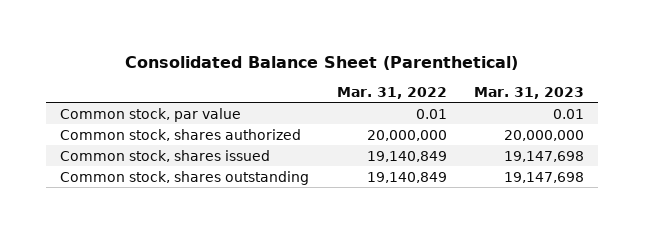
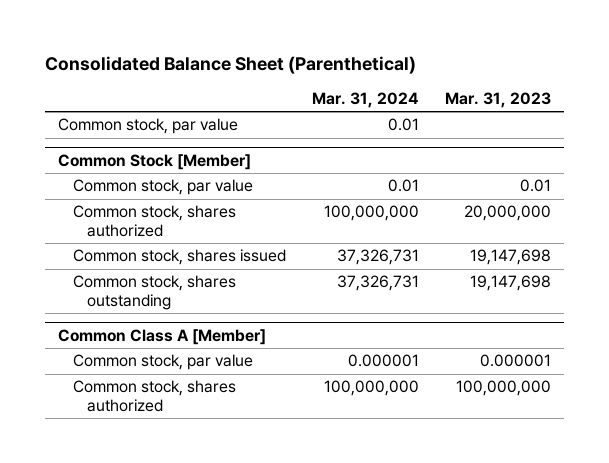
- | Mar. 31, 2022 | Mar. 31, 2023
+ | Mar. 31, 2024 | Mar. 31, 2023
+ Common stock, par value | 0.01 |
+ Common Stock [Member]
+ Common Class A [Member]
+ Common stock, par value | 0.000001 | 0.000001
+ Common stock, shares authorized | 100,000,000 | 100,000,000

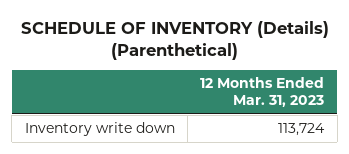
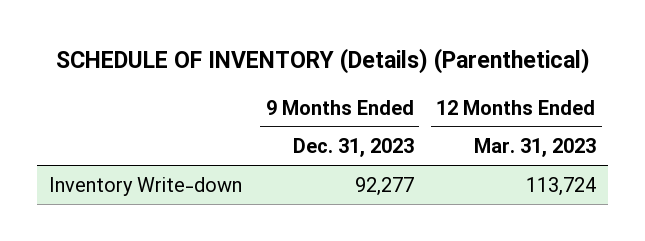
- | 12 Months Ended Mar. 31, 2023
+ | 9 Months Ended Dec. 31, 2023 | 12 Months Ended Mar. 31, 2023
- Inventory write down | 113,724
+ Inventory Write-down | 92,277 | 113,724

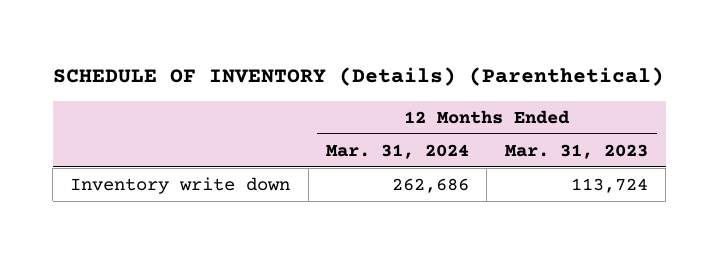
- | 9 Months Ended Dec. 31, 2023 | 12 Months Ended Mar. 31, 2023
+ | 12 Months Ended Mar. 31, 2024 | 12 Months Ended Mar. 31, 2023
- Inventory Write-down | 92,277 | 113,724
+ Inventory write down | 262,686 | 113,724

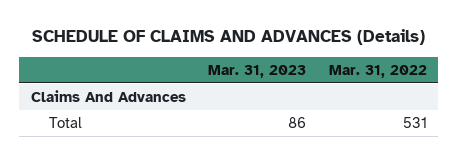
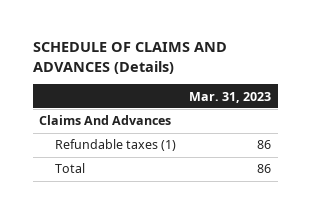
- | Mar. 31, 2023 | Mar. 31, 2022
+ | Mar. 31, 2023
+ Refundable taxes (1) | 86

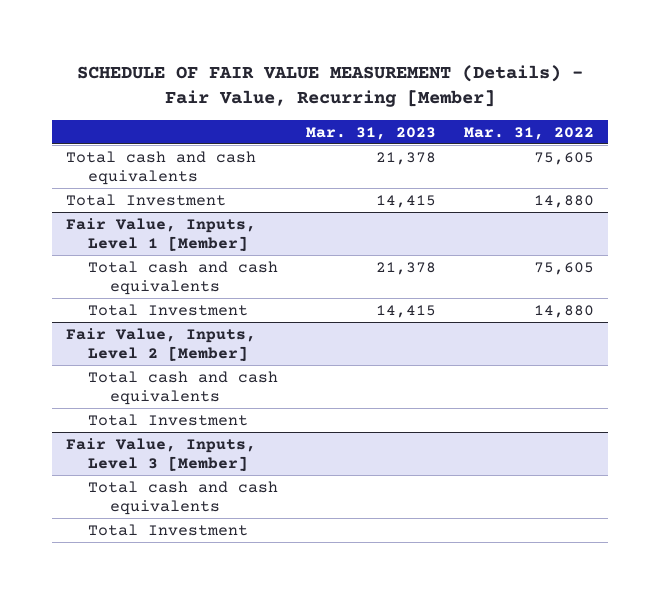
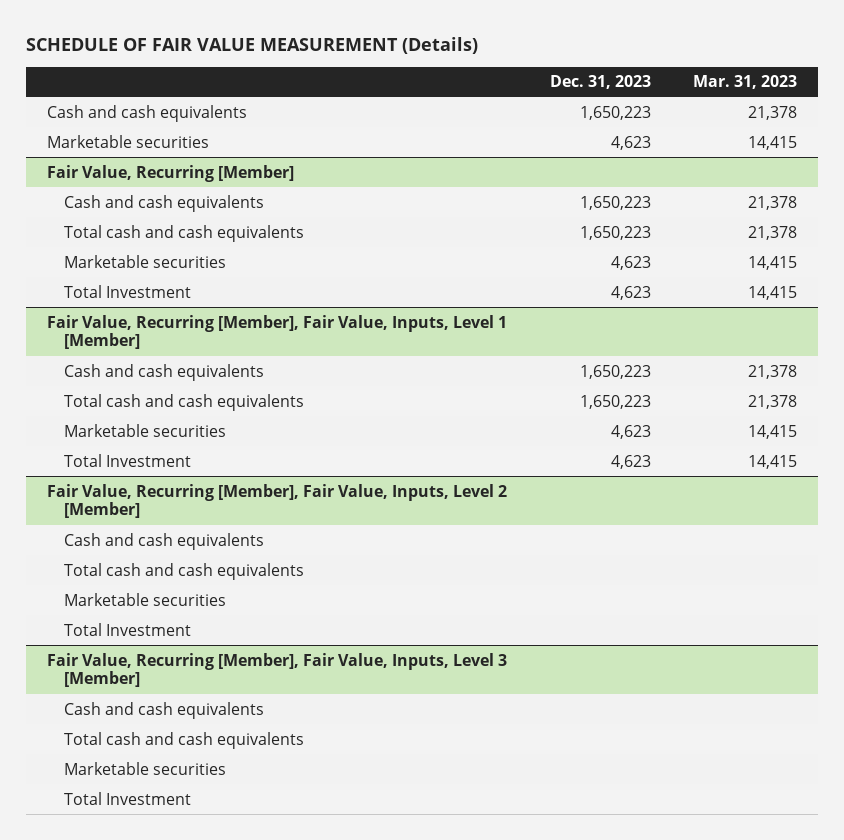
- SCHEDULE OF FAIR VALUE MEASUREMENT (Details) - Fair Value, Recurring [Member]
+ SCHEDULE OF FAIR VALUE MEASUREMENT (Details)
- | Mar. 31, 2023 | Mar. 31, 2022
+ | Dec. 31, 2023 | Mar. 31, 2023
+ Cash and cash equivalents | 1,650,223 | 21,378
+ Marketable securities | 4,623 | 14,415
+ Fair Value, Recurring [Member]
+ Cash and cash equivalents | 1,650,223 | 21,378
+ Marketable securities | 4,623 | 14,415
- Fair Value, Inputs, Level 1 [Member]
+ Fair Value, Recurring [Member], Fair Value, Inputs, Level 1 [Member]
+ Cash and cash equivalents | 1,650,223 | 21,378
+ Marketable securities | 4,623 | 14,415
- Fair Value, Inputs, Level 2 [Member]
+ Fair Value, Recurring [Member], Fair Value, Inputs, Level 2 [Member]
+ Cash and cash equivalents
+ Marketable securities
- Fair Value, Inputs, Level 3 [Member]
+ Fair Value, Recurring [Member], Fair Value, Inputs, Level 3 [Member]
+ Cash and cash equivalents
+ Marketable securities

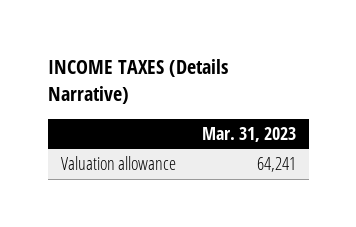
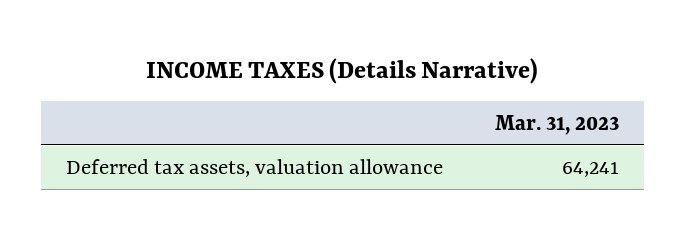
- Valuation allowance | 64,241
+ Deferred tax assets, valuation allowance | 64,241

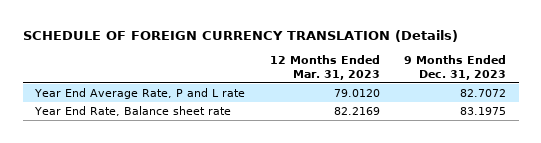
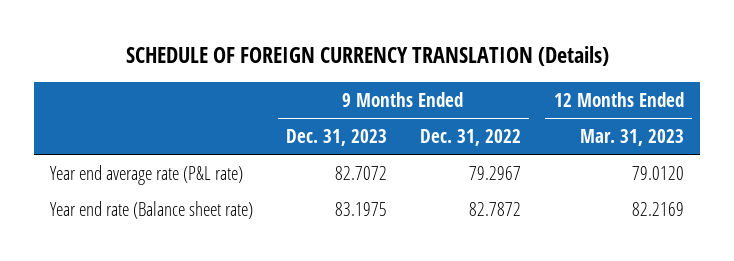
- | 12 Months Ended Mar. 31, 2023 | 9 Months Ended Dec. 31, 2023
+ | 9 Months Ended Dec. 31, 2023 | 9 Months Ended Dec. 31, 2022 | 12 Months Ended Mar. 31, 2023
- Year End Average Rate, P and L rate | 79.0120 | 82.7072
- Year End Rate, Balance sheet rate | 82.2169 | 83.1975
+ Year end average rate (P&L rate) | 82.7072 | 79.2967 | 79.0120
+ Year end rate (Balance sheet rate) | 83.1975 | 82.7872 | 82.2169

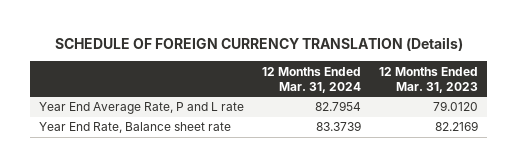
- | 9 Months Ended Dec. 31, 2023 | 9 Months Ended Dec. 31, 2022 | 12 Months Ended Mar. 31, 2023
+ | 12 Months Ended Mar. 31, 2024 | 12 Months Ended Mar. 31, 2023
- Year end average rate (P&L rate) | 82.7072 | 79.2967 | 79.0120
- Year end rate (Balance sheet rate) | 83.1975 | 82.7872 | 82.2169
+ Year End Average Rate, P and L rate | 82.7954 | 79.0120
+ Year End Rate, Balance sheet rate | 83.3739 | 82.2169

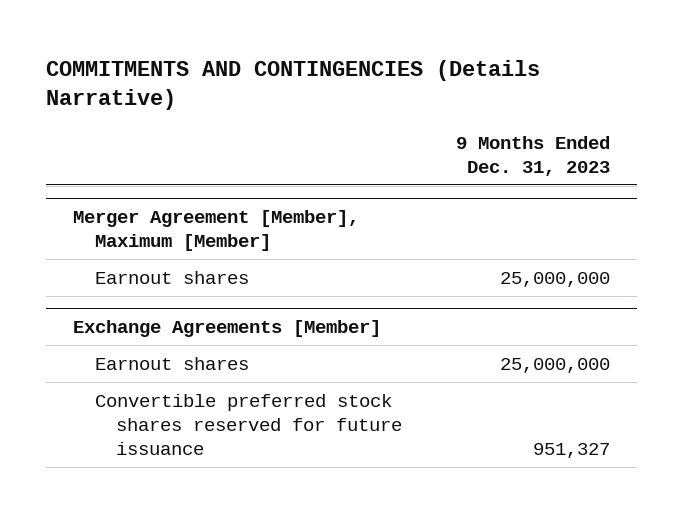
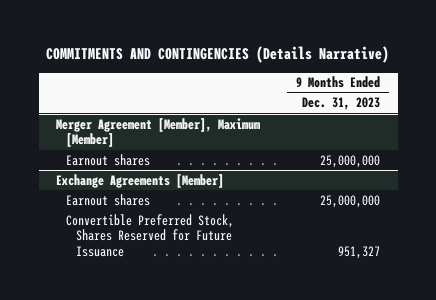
@ Exchange Agreements [Member]
- Convertible preferred stock shares reserved for future issuance | 951,327
+ Convertible Preferred Stock, Shares Reserved for Future Issuance | 951,327

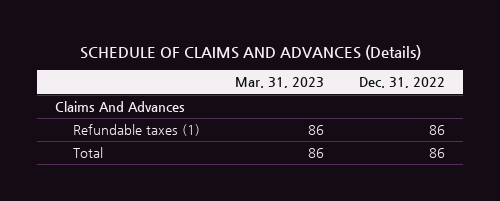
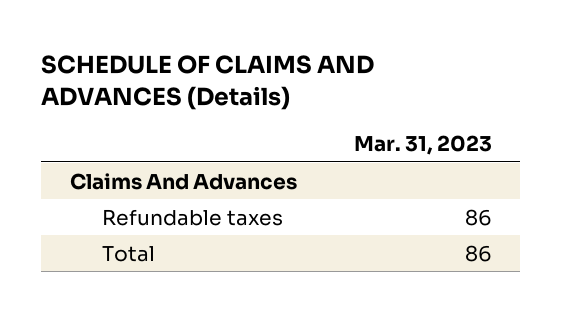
- | Mar. 31, 2023 | Dec. 31, 2022
+ | Mar. 31, 2023
- Refundable taxes (1) | 86 | 86
+ Refundable taxes | 86

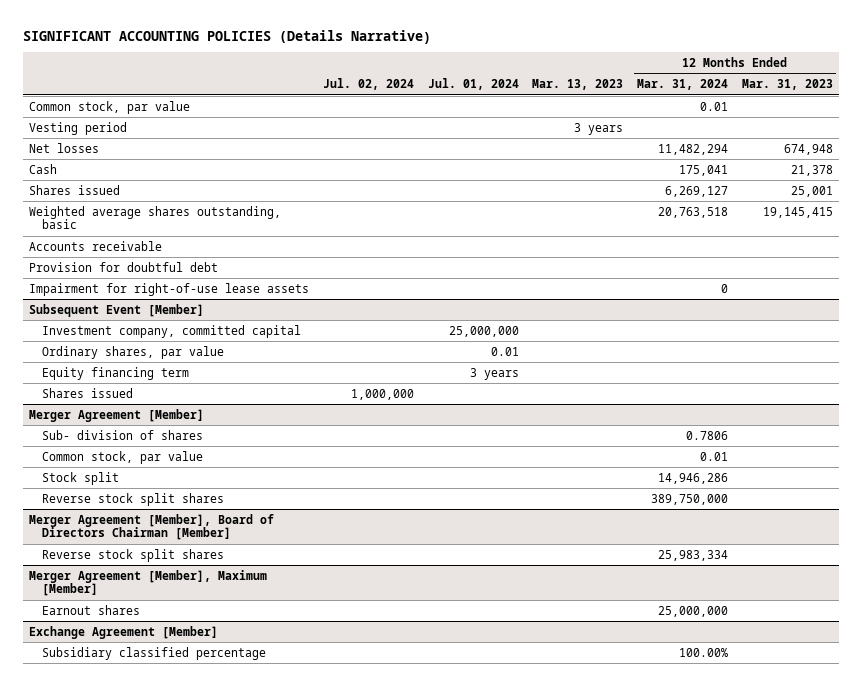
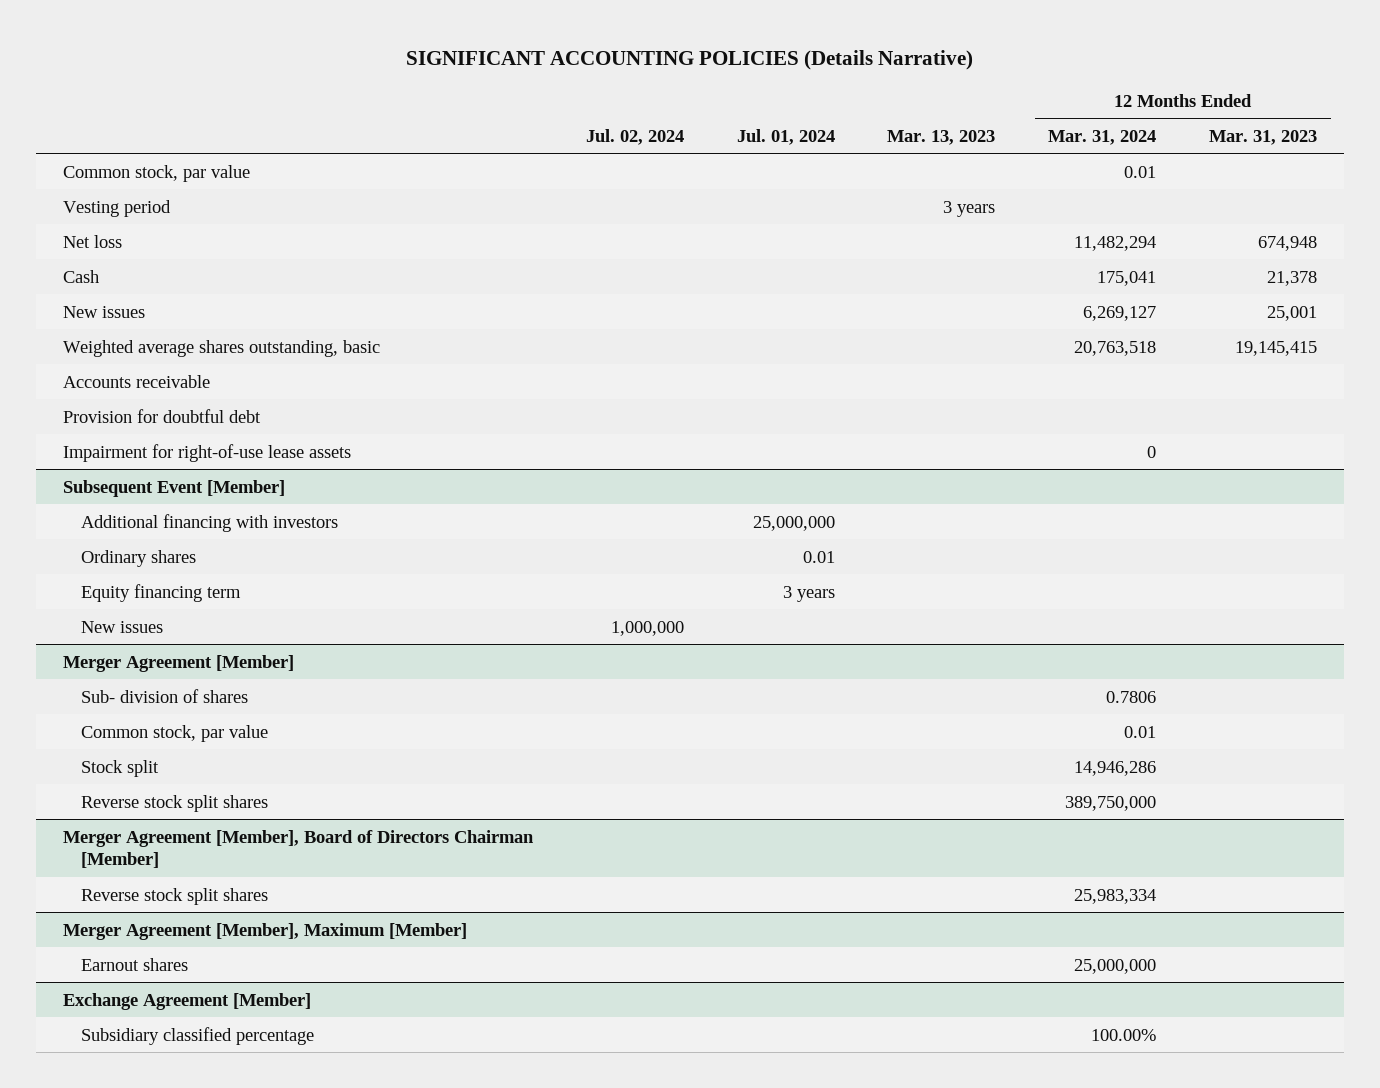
- Net losses | | | | 11,482,294 | 674,948
+ Net loss | | | | 11,482,294 | 674,948
- Shares issued | | | | 6,269,127 | 25,001
+ New issues | | | | 6,269,127 | 25,001
@ Subsequent Event [Member]
- Investment company, committed capital | | 25,000,000 | | |
- Ordinary shares, par value | | 0.01 | | |
+ Additional financing with investors | | 25,000,000 | | |
+ Ordinary shares | | 0.01 | | |
- Shares issued | 1,000,000 | | | |
+ New issues | 1,000,000 | | | |

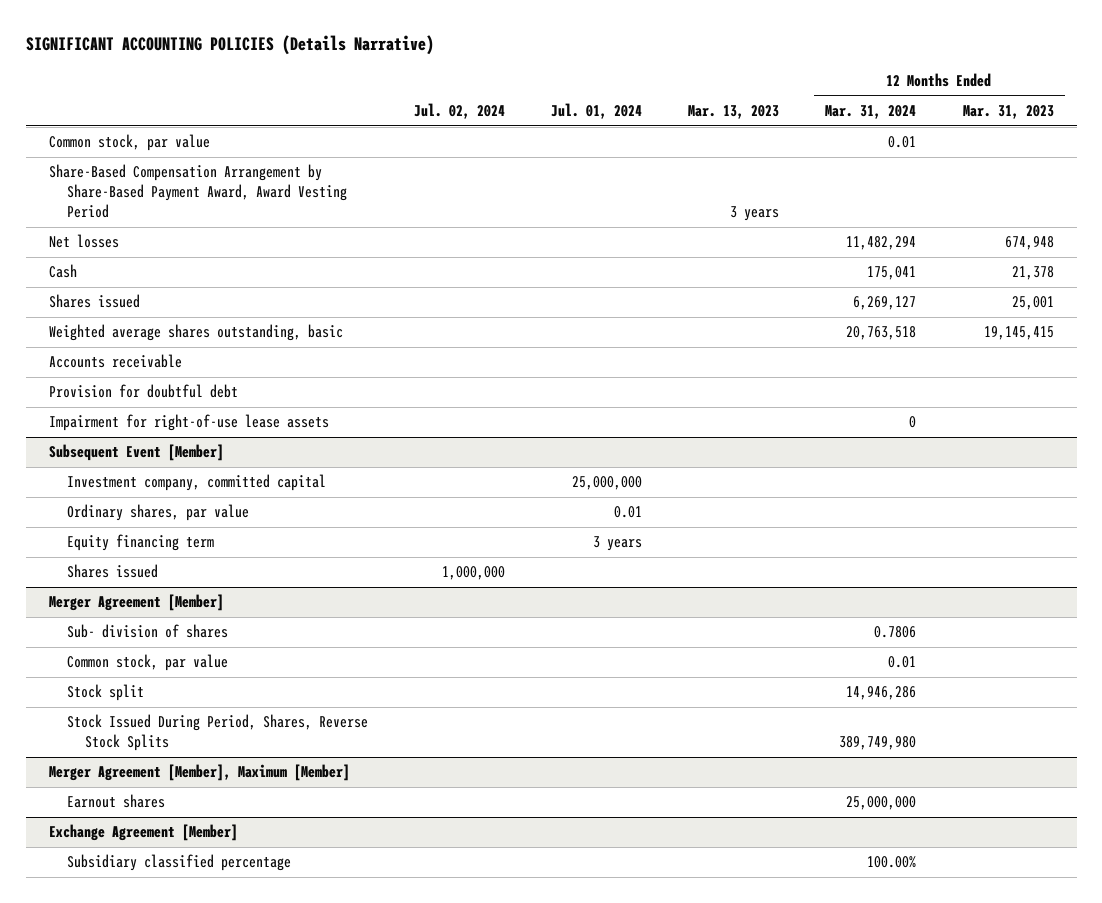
- Vesting period | | | 3 years | |
- Net loss | | | | 11,482,294 | 674,948
+ Share-Based Compensation Arrangement by Share-Based Payment Award, Award Vesting Period | | | 3 years | |
+ Net losses | | | | 11,482,294 | 674,948
- New issues | | | | 6,269,127 | 25,001
+ Shares issued | | | | 6,269,127 | 25,001
@ Subsequent Event [Member]
- Additional financing with investors | | 25,000,000 | | |
- Ordinary shares | | 0.01 | | |
+ Investment company, committed capital | | 25,000,000 | | |
+ Ordinary shares, par value | | 0.01 | | |
- New issues | 1,000,000 | | | |
+ Shares issued | 1,000,000 | | | |
@ Merger Agreement [Member]
- Reverse stock split shares | | | | 389,750,000 |
- Merger Agreement [Member], Board of Directors Chairman [Member]
- Reverse stock split shares | | | | 25,983,334 |
@ Merger Agreement [Member]
+ Stock Issued During Period, Shares, Reverse Stock Splits | | | | 389,749,980 |

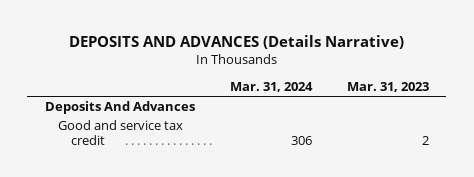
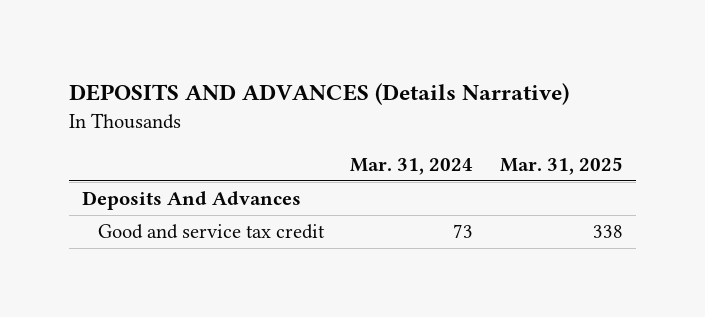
- | Mar. 31, 2024 | Mar. 31, 2023
+ | Mar. 31, 2024 | Mar. 31, 2025
- Good and service tax credit | 306 | 2
+ Good and service tax credit | 73 | 338

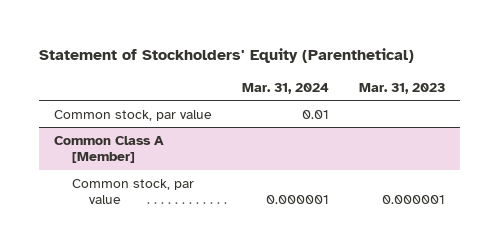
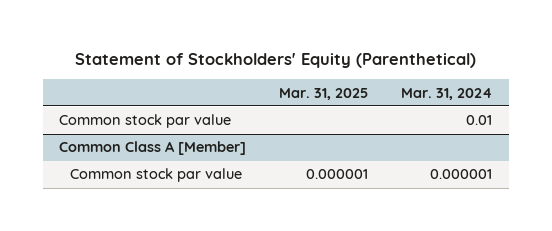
- | Mar. 31, 2024 | Mar. 31, 2023
+ | Mar. 31, 2025 | Mar. 31, 2024
- Common stock, par value | 0.01 |
+ Common stock par value | | 0.01
@ Common Class A [Member]
- Common stock, par value | 0.000001 | 0.000001
+ Common stock par value | 0.000001 | 0.000001

